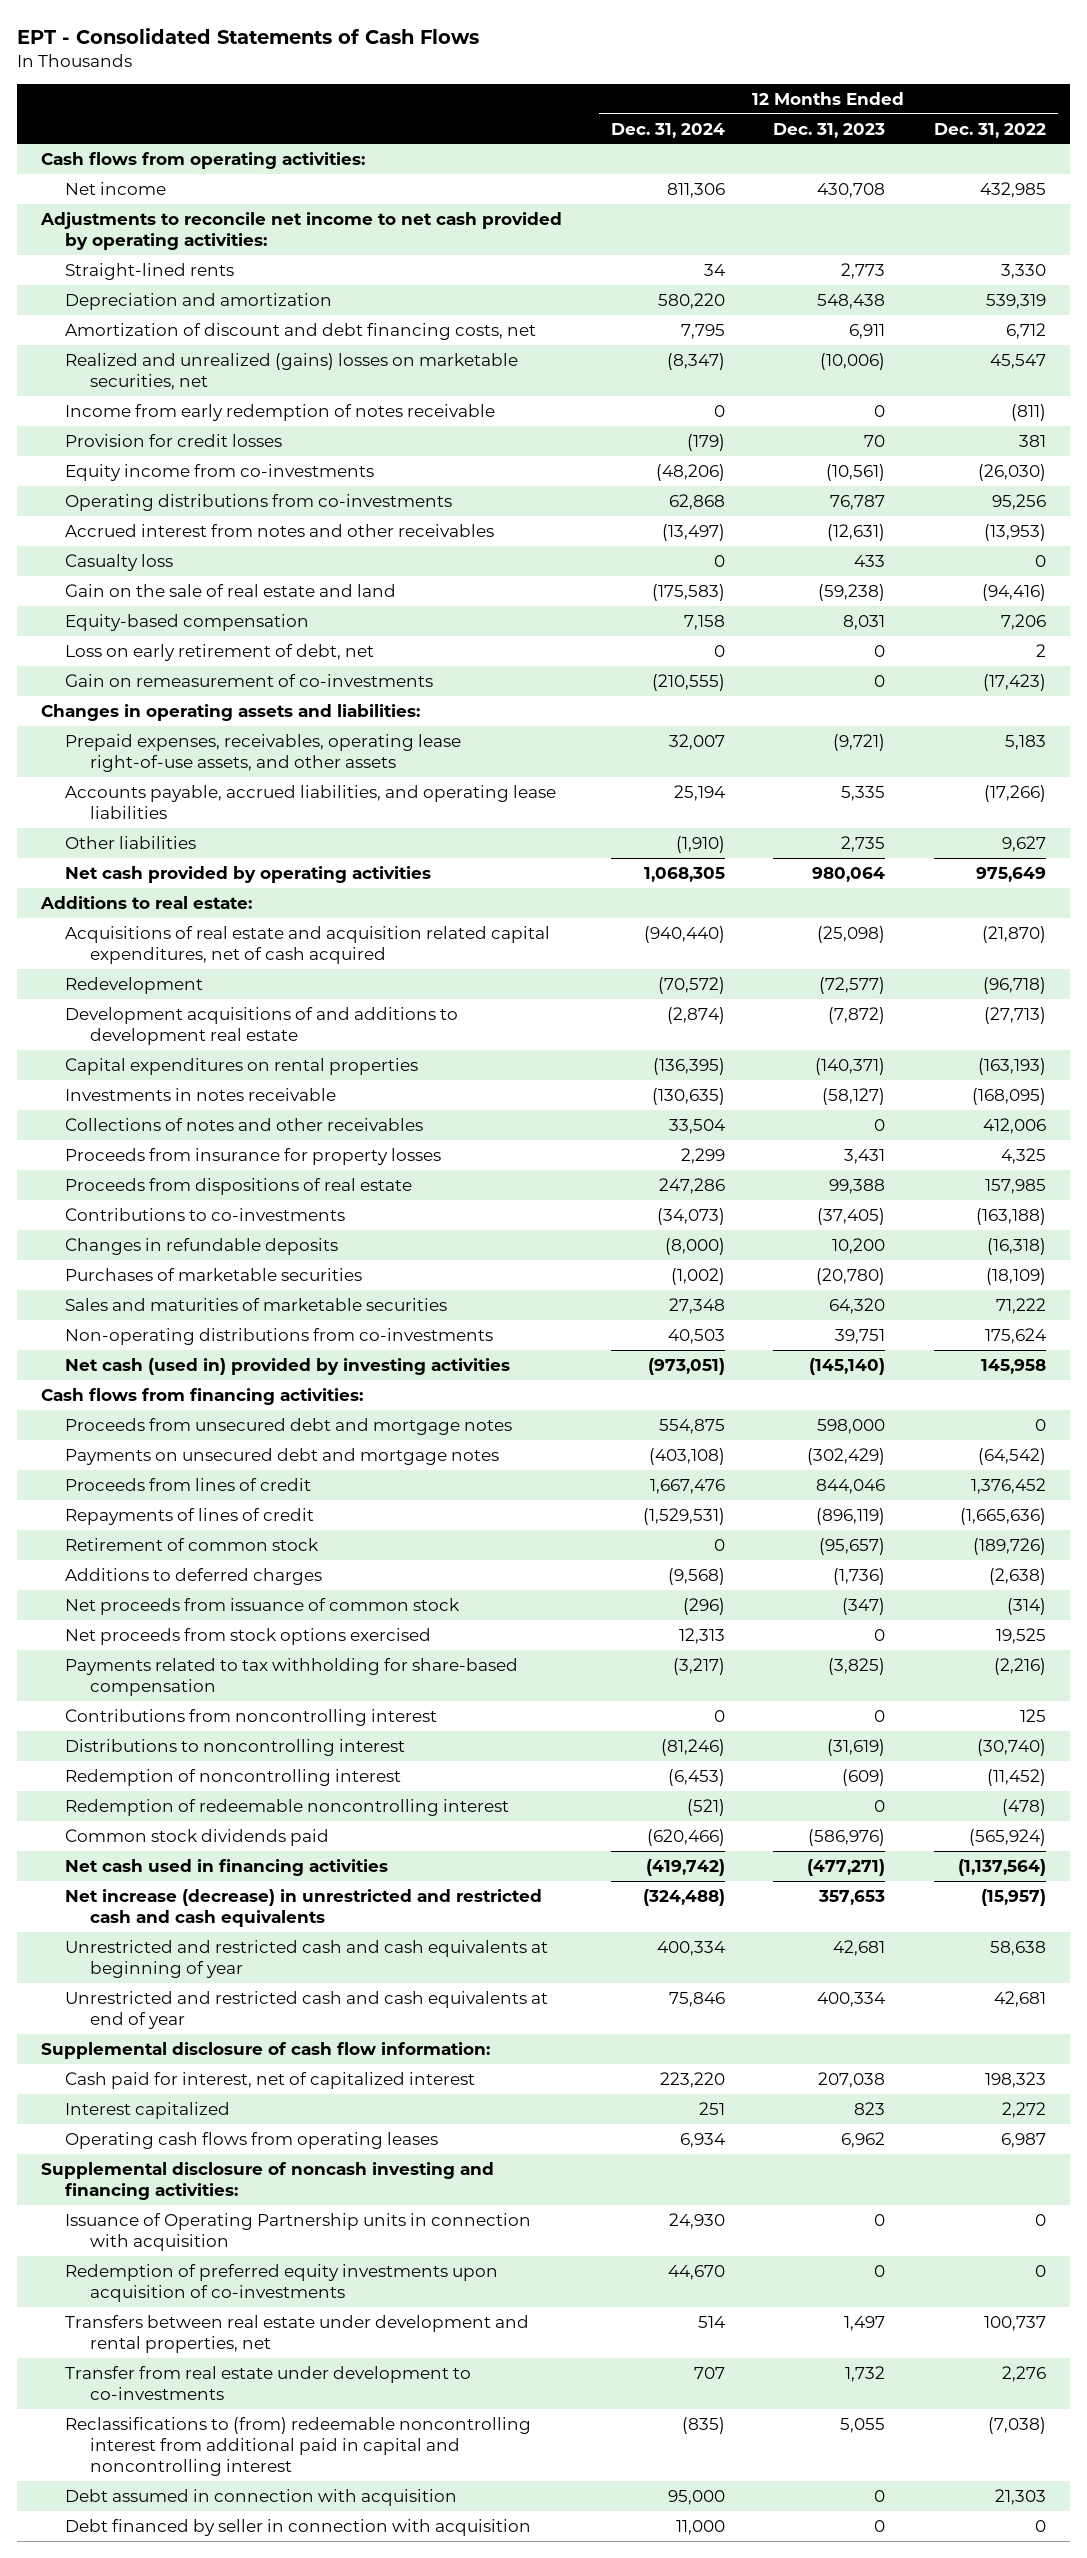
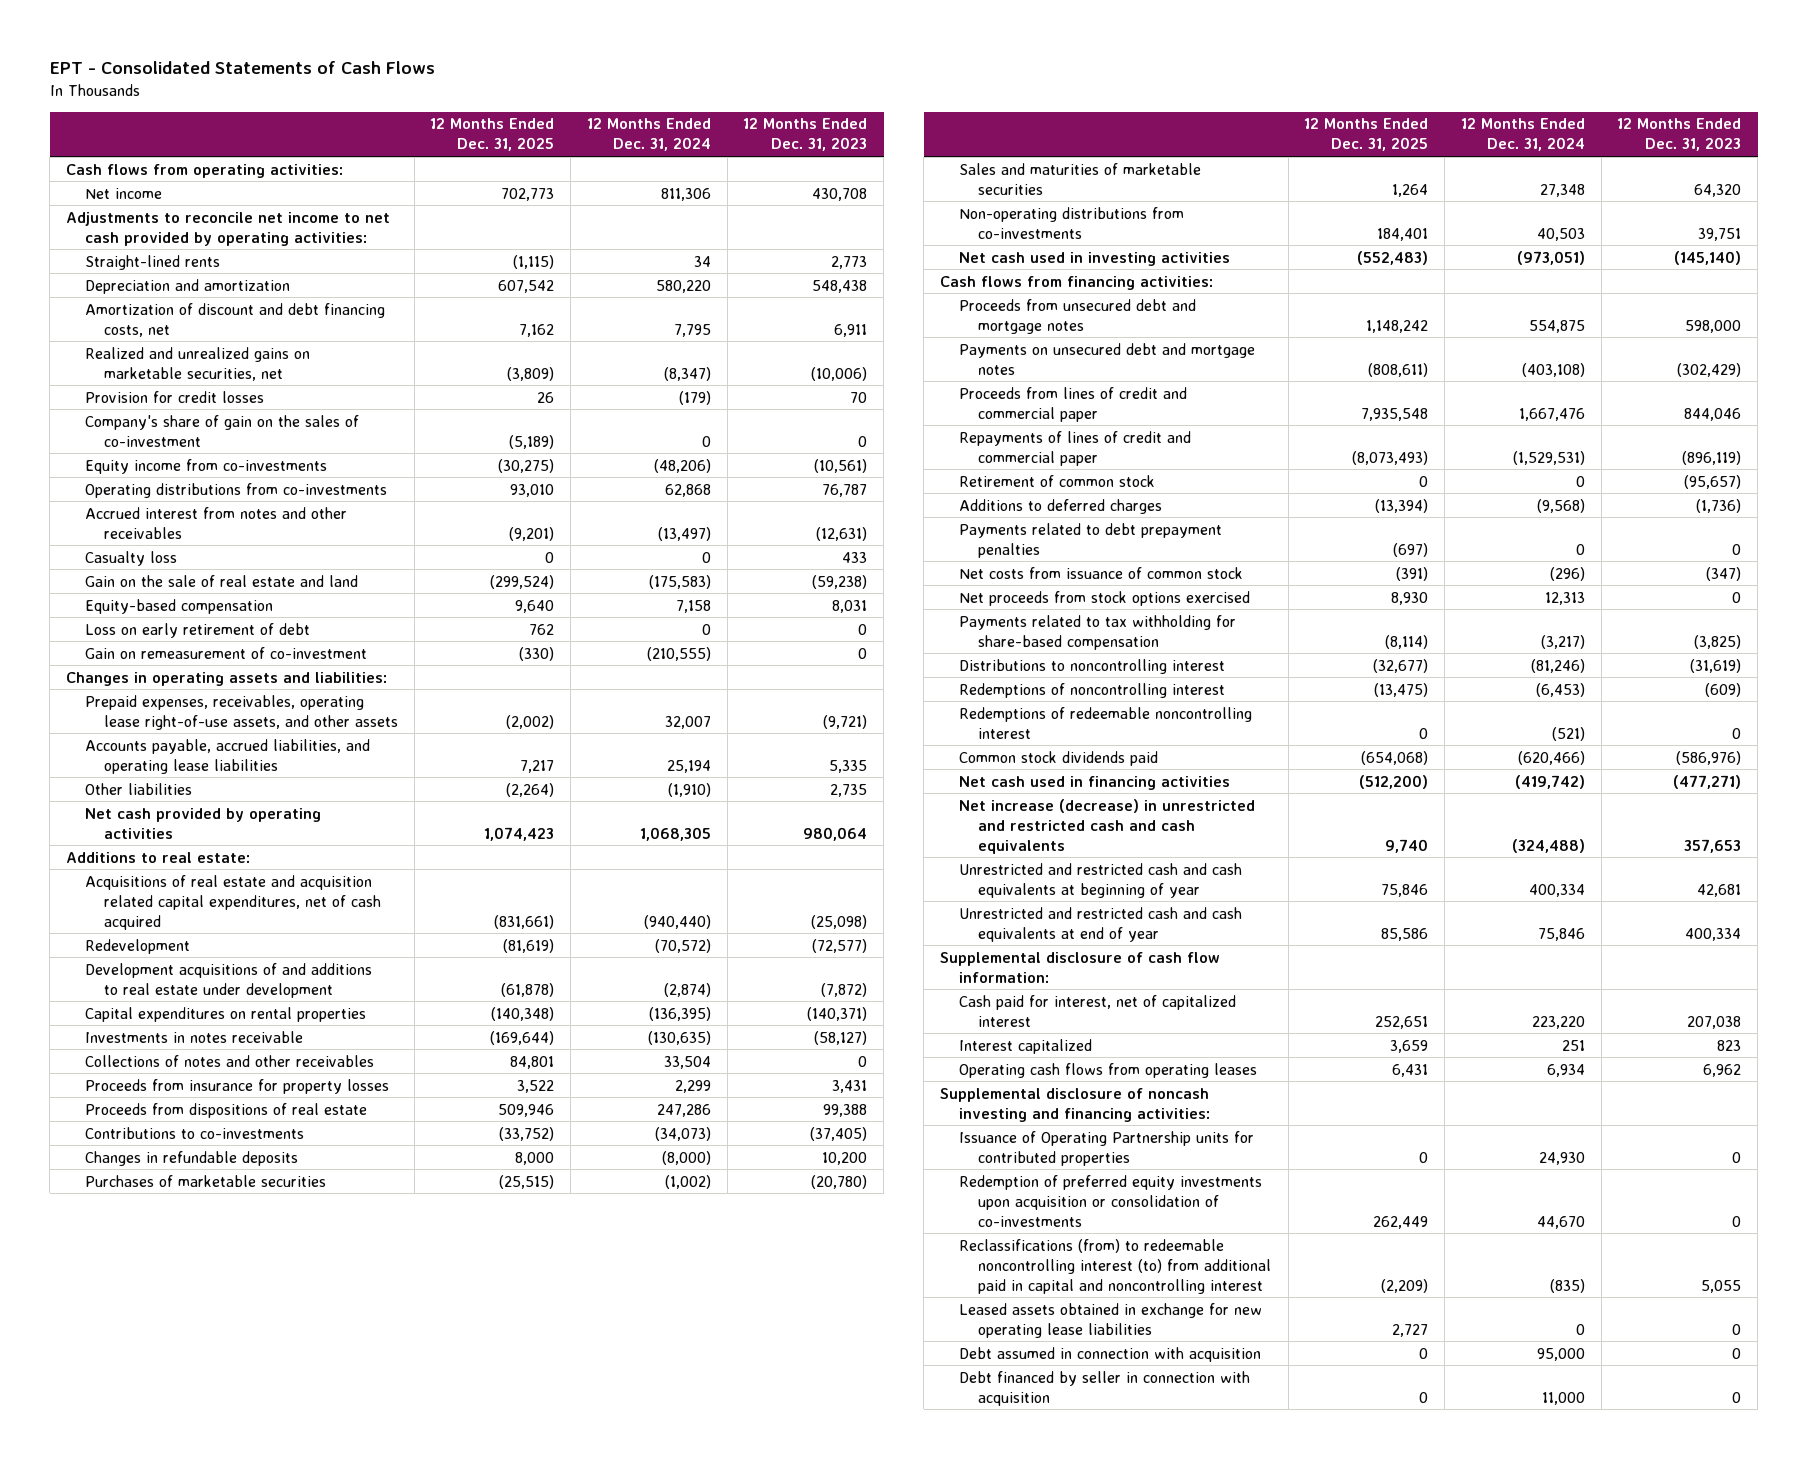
- | 12 Months Ended Dec. 31, 2024 | 12 Months Ended Dec. 31, 2023 | 12 Months Ended Dec. 31, 2022
+ | 12 Months Ended Dec. 31, 2025 | 12 Months Ended Dec. 31, 2024 | 12 Months Ended Dec. 31, 2023
- Realized and unrealized (gains) losses on marketable securities, net | (8,347) | (10,006) | 45,547
- Income from early redemption of notes receivable | 0 | 0 | (811)
+ Realized and unrealized gains on marketable securities, net | (3,809) | (8,347) | (10,006)
+ Company's share of gain on the sales of co-investment | (5,189) | 0 | 0
- Loss on early retirement of debt, net | 0 | 0 | 2
- Gain on remeasurement of co-investments | (210,555) | 0 | (17,423)
+ Loss on early retirement of debt | 762 | 0 | 0
+ Gain on remeasurement of co-investment | (330) | (210,555) | 0
- Development acquisitions of and additions to development real estate | (2,874) | (7,872) | (27,713)
+ Development acquisitions of and additions to real estate under development | (61,878) | (2,874) | (7,872)
- Net cash (used in) provided by investing activities | (973,051) | (145,140) | 145,958
+ Net cash used in investing activities | (552,483) | (973,051) | (145,140)
- Proceeds from lines of credit | 1,667,476 | 844,046 | 1,376,452
- Repayments of lines of credit | (1,529,531) | (896,119) | (1,665,636)
+ Proceeds from lines of credit and commercial paper | 7,935,548 | 1,667,476 | 844,046
+ Repayments of lines of credit and commercial paper | (8,073,493) | (1,529,531) | (896,119)
- Net proceeds from issuance of common stock | (296) | (347) | (314)
+ Payments related to debt prepayment penalties | (697) | 0 | 0
+ Net costs from issuance of common stock | (391) | (296) | (347)
- Contributions from noncontrolling interest | 0 | 0 | 125
- Redemption of noncontrolling interest | (6,453) | (609) | (11,452)
- Redemption of redeemable noncontrolling interest | (521) | 0 | (478)
+ Redemptions of noncontrolling interest | (13,475) | (6,453) | (609)
+ Redemptions of redeemable noncontrolling interest | 0 | (521) | 0
- Issuance of Operating Partnership units in connection with acquisition | 24,930 | 0 | 0
- Redemption of preferred equity investments upon acquisition of co-investments | 44,670 | 0 | 0
- Transfers between real estate under development and rental properties, net | 514 | 1,497 | 100,737
- Transfer from real estate under development to co-investments | 707 | 1,732 | 2,276
- Reclassifications to (from) redeemable noncontrolling interest from additional paid in capital and noncontrolling interest | (835) | 5,055 | (7,038)
+ Issuance of Operating Partnership units for contributed properties | 0 | 24,930 | 0
+ Redemption of preferred equity investments upon acquisition or consolidation of co-investments | 262,449 | 44,670 | 0
+ Reclassifications (from) to redeemable noncontrolling interest (to) from additional paid in capital and noncontrolling interest | (2,209) | (835) | 5,055
+ Leased assets obtained in exchange for new operating lease liabilities | 2,727 | 0 | 0

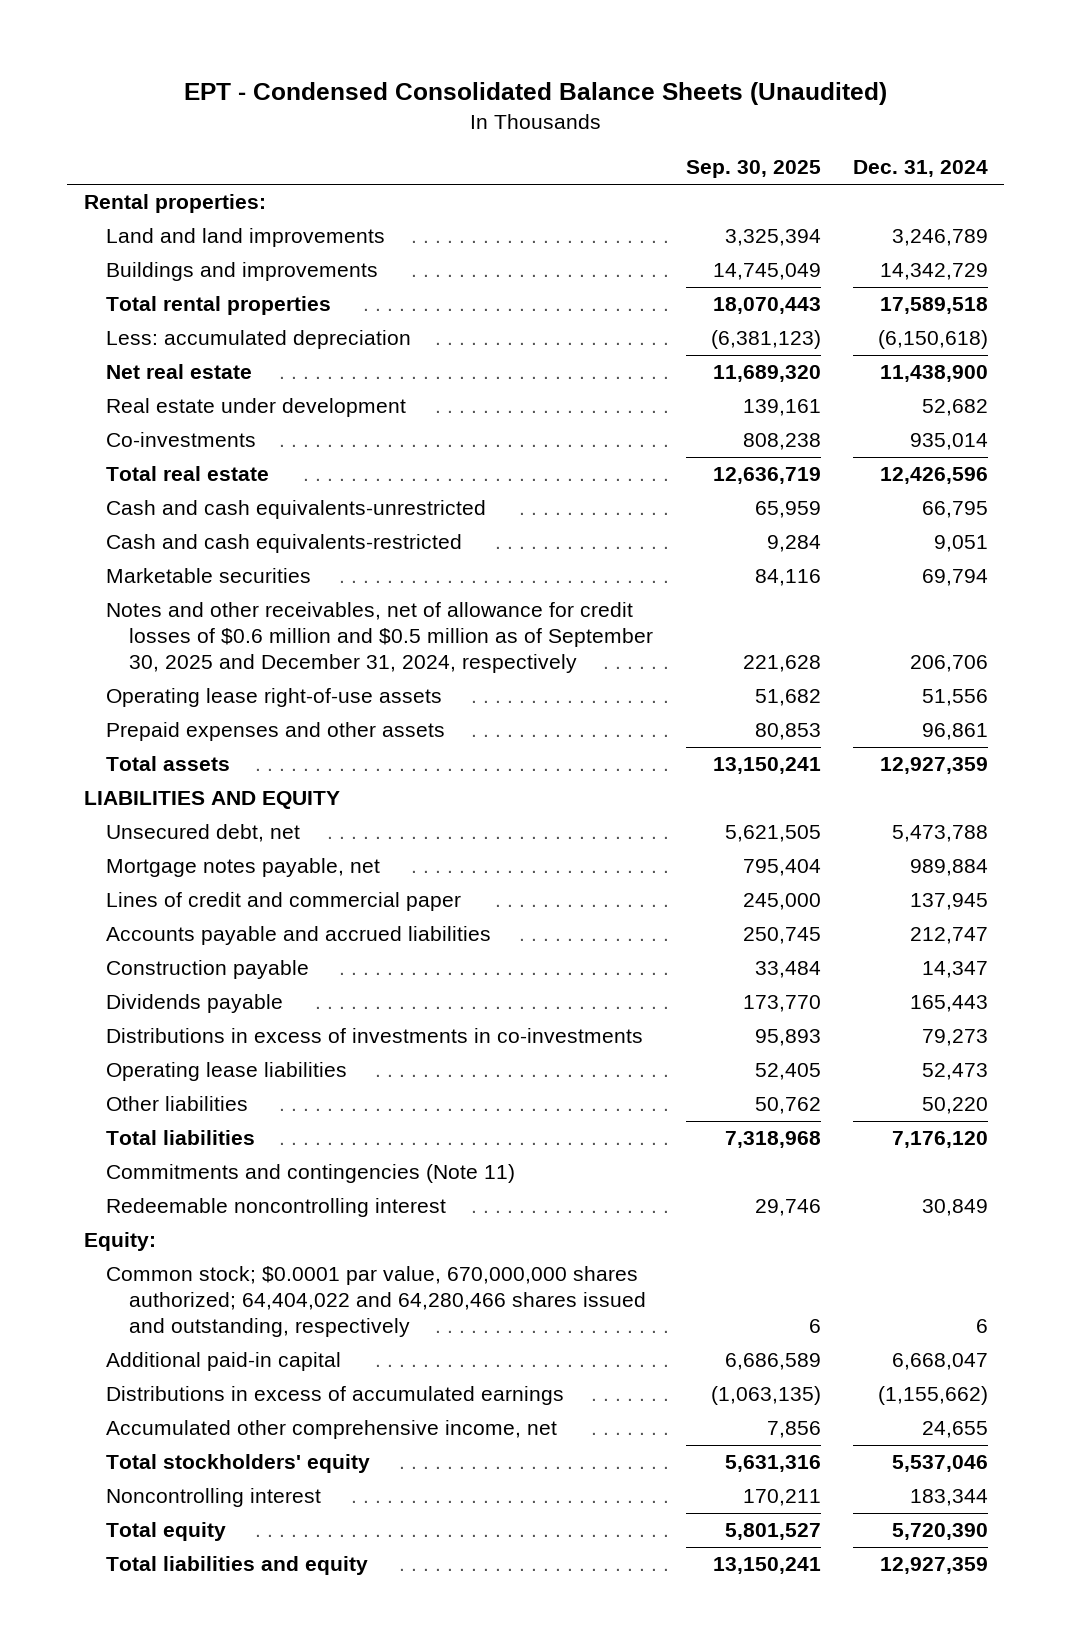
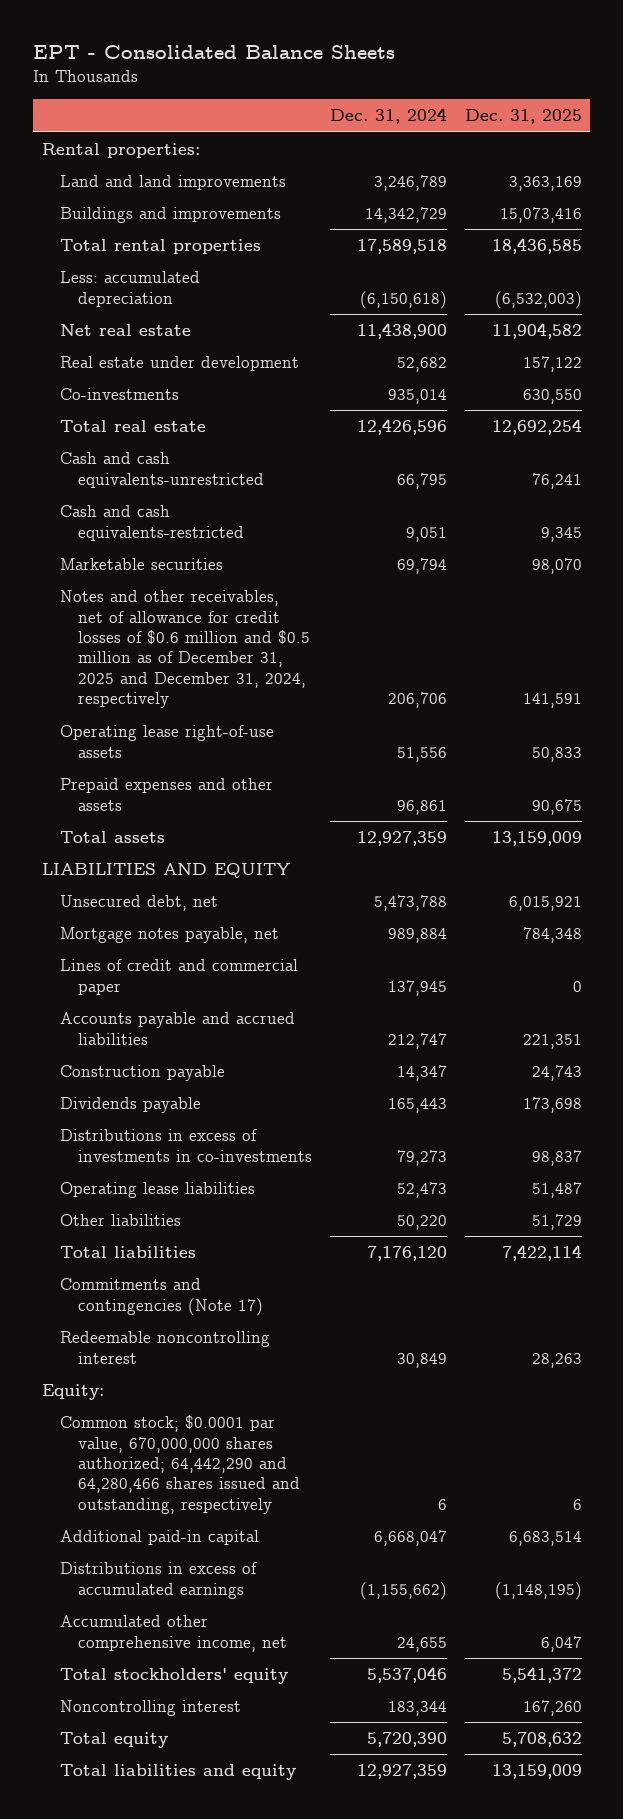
- EPT - Condensed Consolidated Balance Sheets (Unaudited)
+ EPT - Consolidated Balance Sheets
- | Sep. 30, 2025 | Dec. 31, 2024
+ | Dec. 31, 2024 | Dec. 31, 2025
- Notes and other receivables, net of allowance for credit losses of $0.6 million and $0.5 million as of September 30, 2025 and December 31, 2024, respectively | 221,628 | 206,706
+ Notes and other receivables, net of allowance for credit losses of $0.6 million and $0.5 million as of December 31, 2025 and December 31, 2024, respectively | 206,706 | 141,591
- Commitments and contingencies (Note 11)
+ Commitments and contingencies (Note 17)
- Common stock; $0.0001 par value, 670,000,000 shares authorized; 64,404,022 and 64,280,466 shares issued and outstanding, respectively | 6 | 6
+ Common stock; $0.0001 par value, 670,000,000 shares authorized; 64,442,290 and 64,280,466 shares issued and outstanding, respectively | 6 | 6

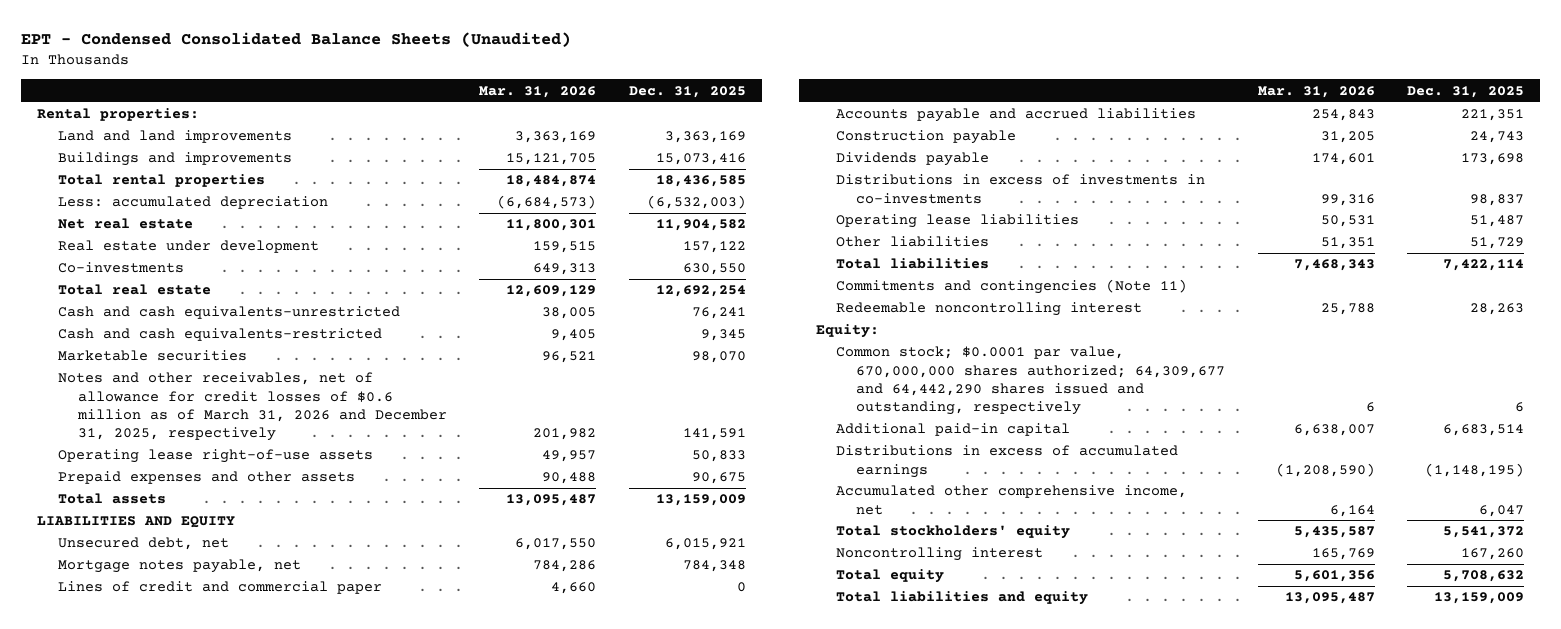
- EPT - Consolidated Balance Sheets
+ EPT - Condensed Consolidated Balance Sheets (Unaudited)
- | Dec. 31, 2024 | Dec. 31, 2025
+ | Mar. 31, 2026 | Dec. 31, 2025
- Notes and other receivables, net of allowance for credit losses of $0.6 million and $0.5 million as of December 31, 2025 and December 31, 2024, respectively | 206,706 | 141,591
+ Notes and other receivables, net of allowance for credit losses of $0.6 million as of March 31, 2026 and December 31, 2025, respectively | 201,982 | 141,591
- Commitments and contingencies (Note 17)
+ Commitments and contingencies (Note 11)
- Common stock; $0.0001 par value, 670,000,000 shares authorized; 64,442,290 and 64,280,466 shares issued and outstanding, respectively | 6 | 6
+ Common stock; $0.0001 par value, 670,000,000 shares authorized; 64,309,677 and 64,442,290 shares issued and outstanding, respectively | 6 | 6

